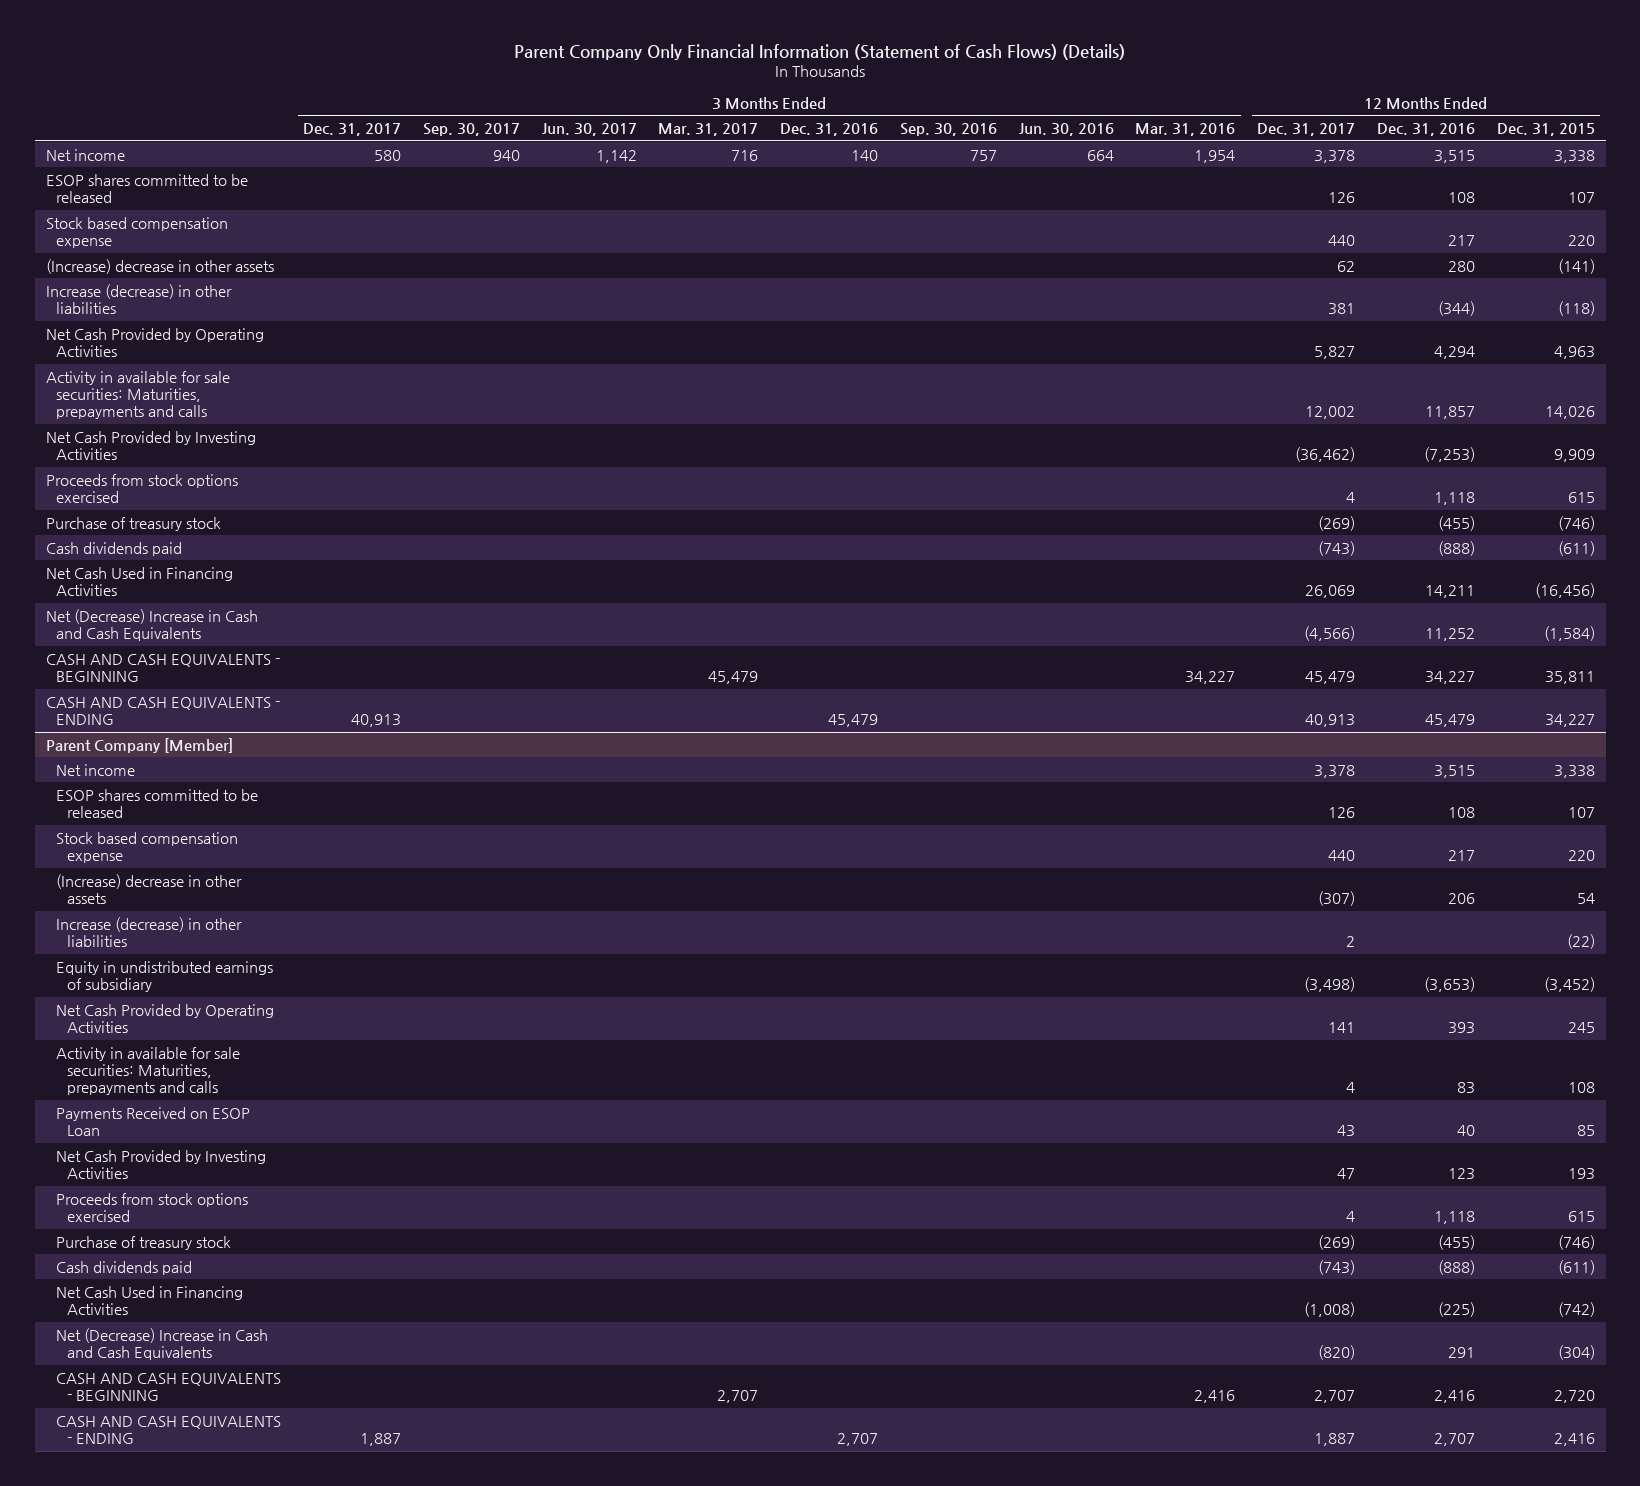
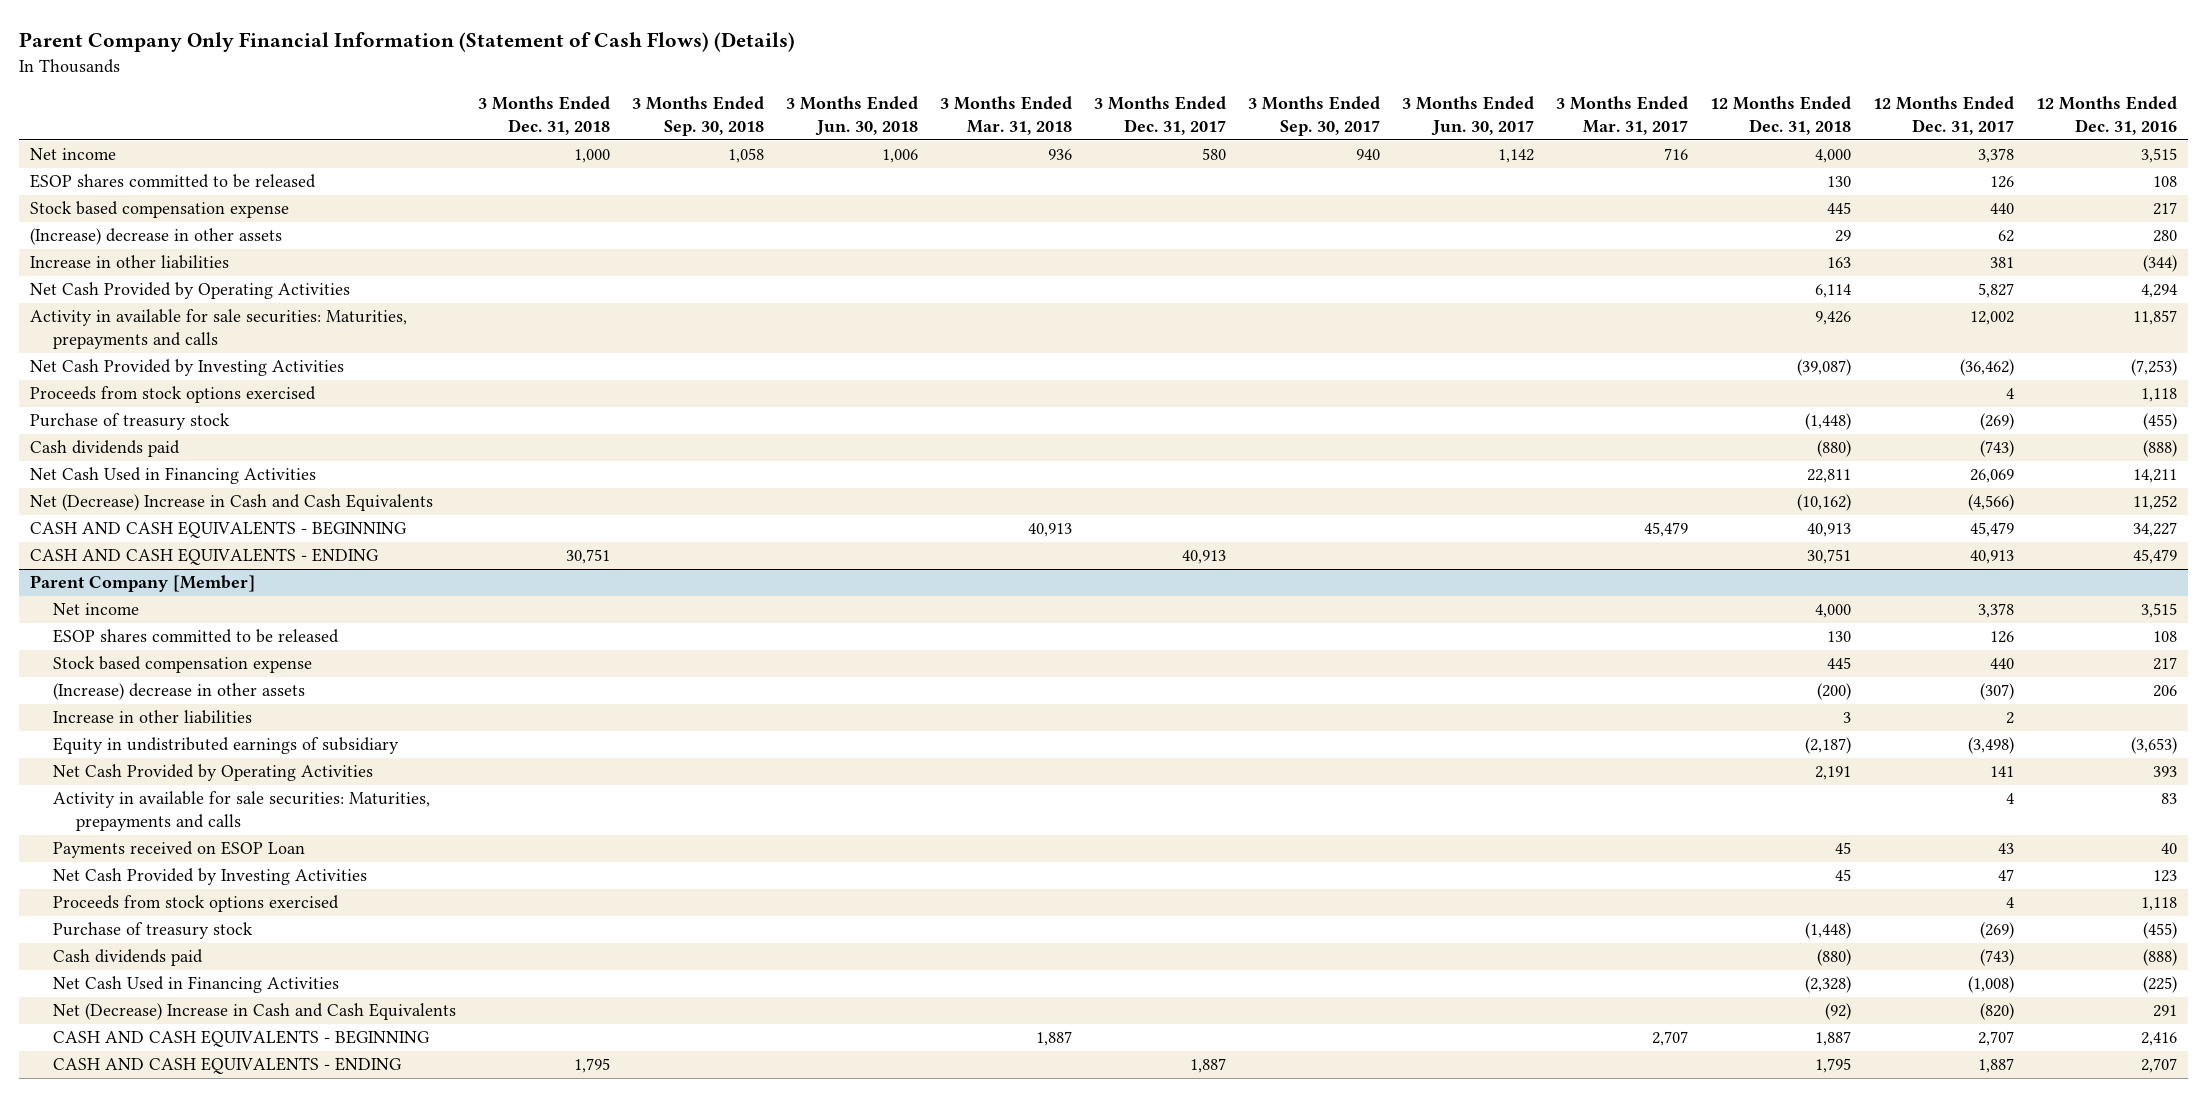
- | 3 Months Ended Dec. 31, 2017 | 3 Months Ended Sep. 30, 2017 | 3 Months Ended Jun. 30, 2017 | 3 Months Ended Mar. 31, 2017 | 3 Months Ended Dec. 31, 2016 | 3 Months Ended Sep. 30, 2016 | 3 Months Ended Jun. 30, 2016 | 3 Months Ended Mar. 31, 2016 | 12 Months Ended Dec. 31, 2017 | 12 Months Ended Dec. 31, 2016 | 12 Months Ended Dec. 31, 2015
+ | 3 Months Ended Dec. 31, 2018 | 3 Months Ended Sep. 30, 2018 | 3 Months Ended Jun. 30, 2018 | 3 Months Ended Mar. 31, 2018 | 3 Months Ended Dec. 31, 2017 | 3 Months Ended Sep. 30, 2017 | 3 Months Ended Jun. 30, 2017 | 3 Months Ended Mar. 31, 2017 | 12 Months Ended Dec. 31, 2018 | 12 Months Ended Dec. 31, 2017 | 12 Months Ended Dec. 31, 2016
- Increase (decrease) in other liabilities | | | | | | | | | 381 | (344) | (118)
+ Increase in other liabilities | | | | | | | | | 163 | 381 | (344)
@ Parent Company [Member]
- Increase (decrease) in other liabilities | | | | | | | | | 2 | | (22)
+ Increase in other liabilities | | | | | | | | | 3 | 2 |
- Payments Received on ESOP Loan | | | | | | | | | 43 | 40 | 85
+ Payments received on ESOP Loan | | | | | | | | | 45 | 43 | 40

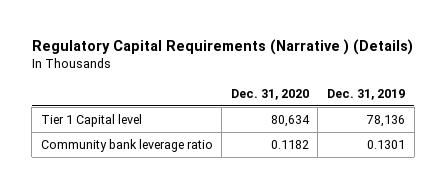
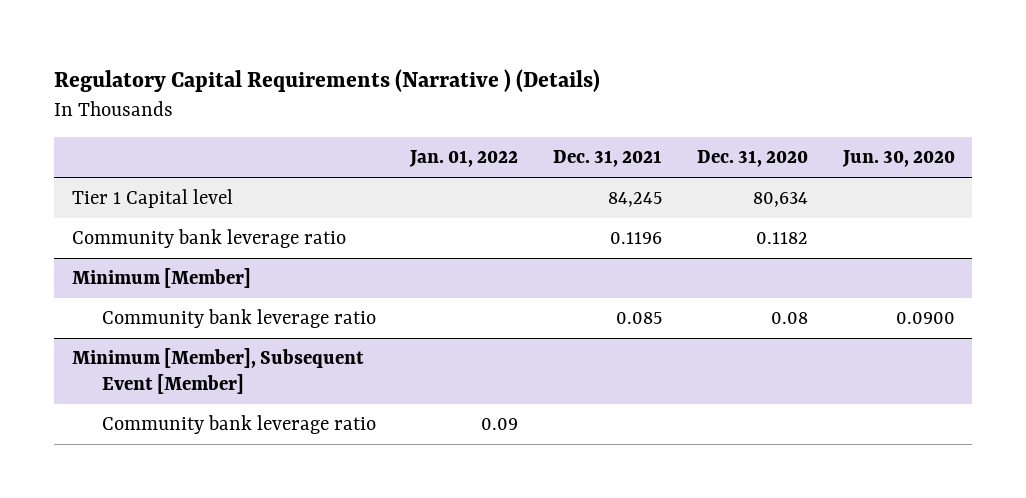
- | Dec. 31, 2020 | Dec. 31, 2019
+ | Jan. 01, 2022 | Dec. 31, 2021 | Dec. 31, 2020 | Jun. 30, 2020
+ Minimum [Member]
+ Community bank leverage ratio | | 0.085 | 0.08 | 0.0900
+ Minimum [Member], Subsequent Event [Member]
+ Community bank leverage ratio | 0.09 | | |

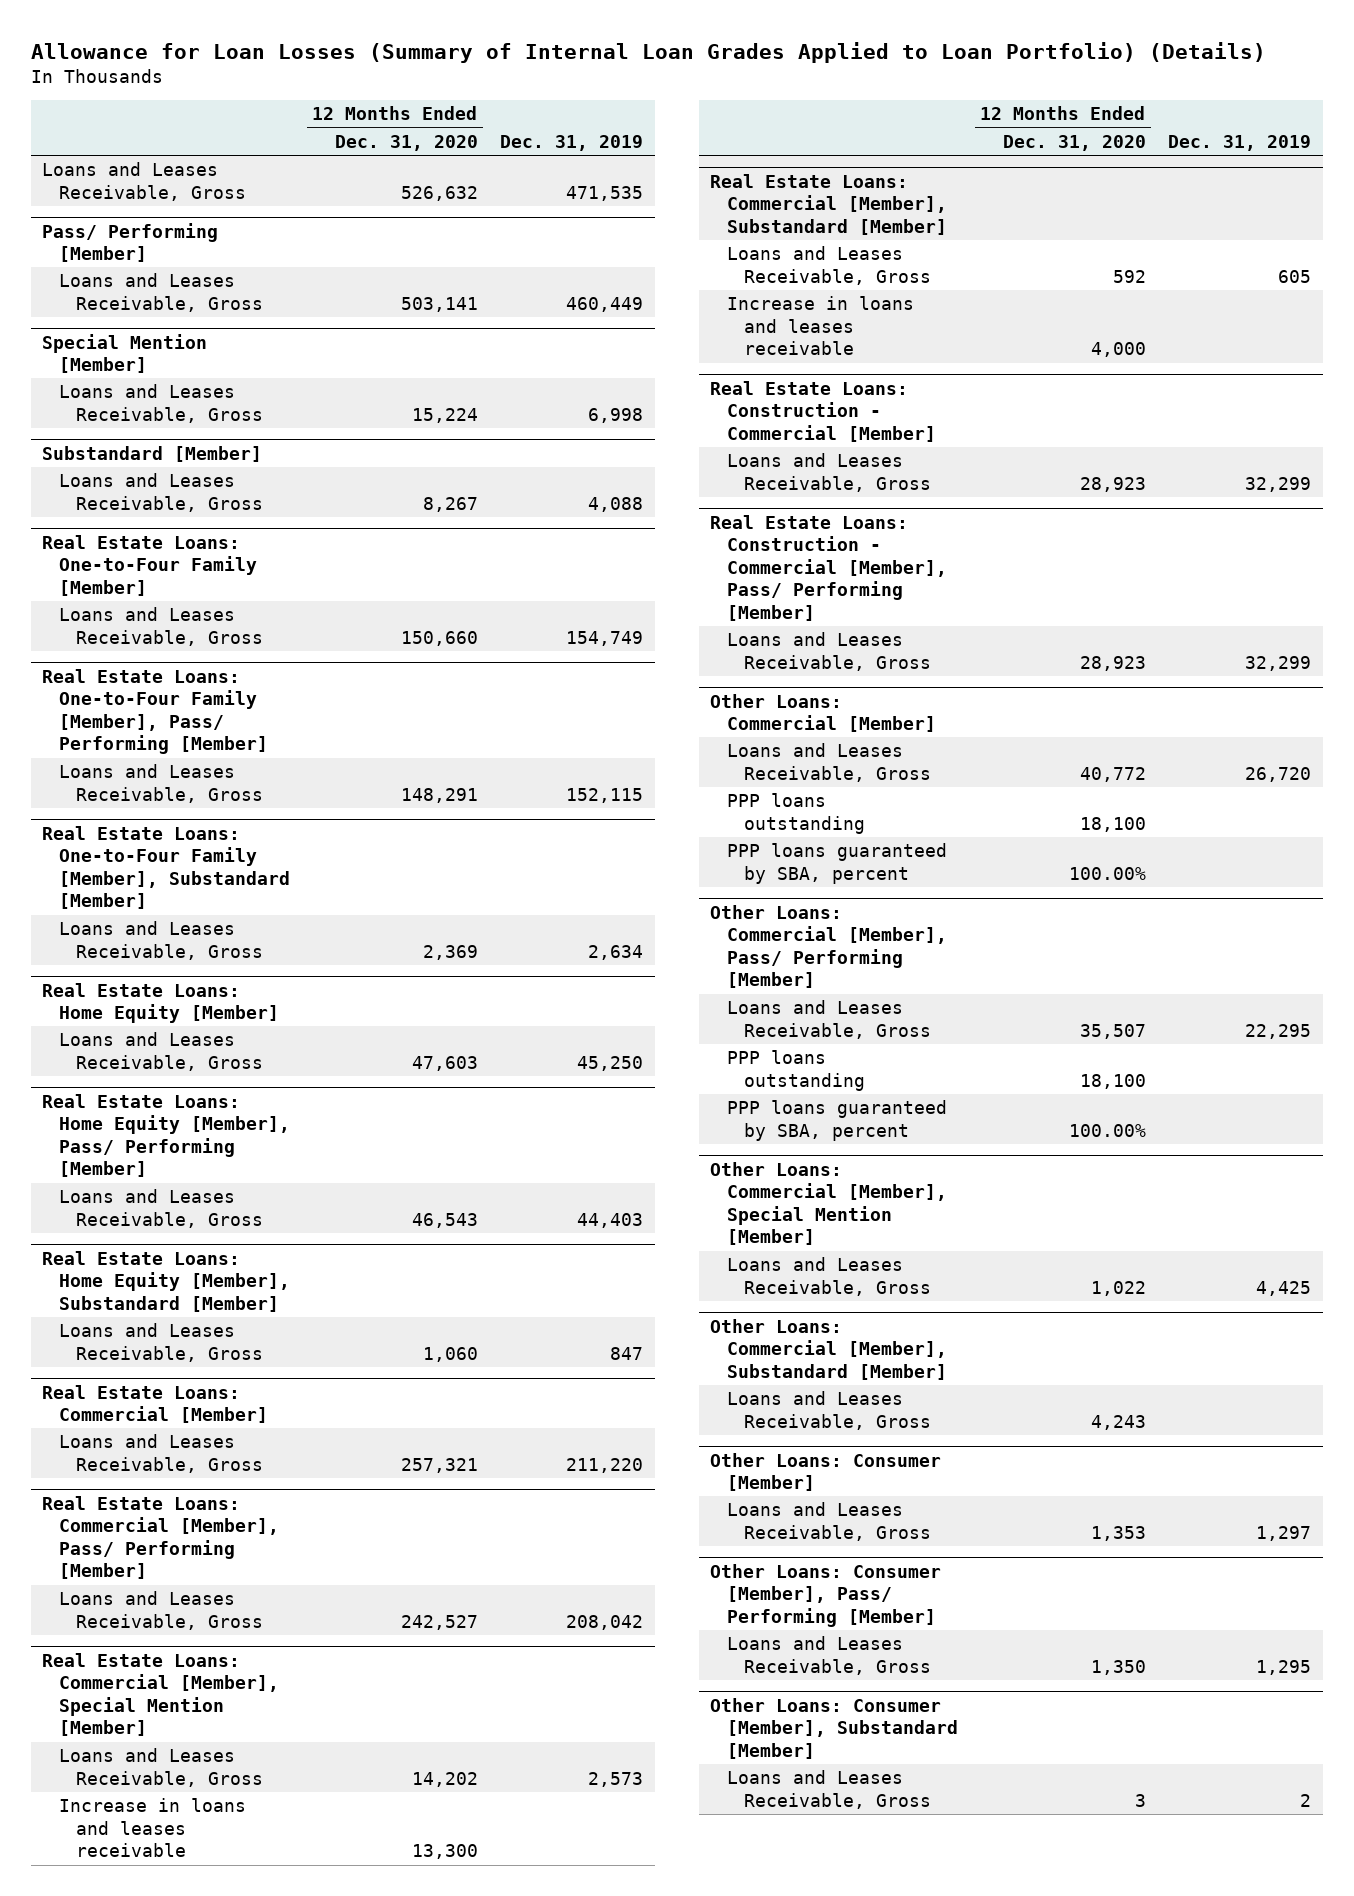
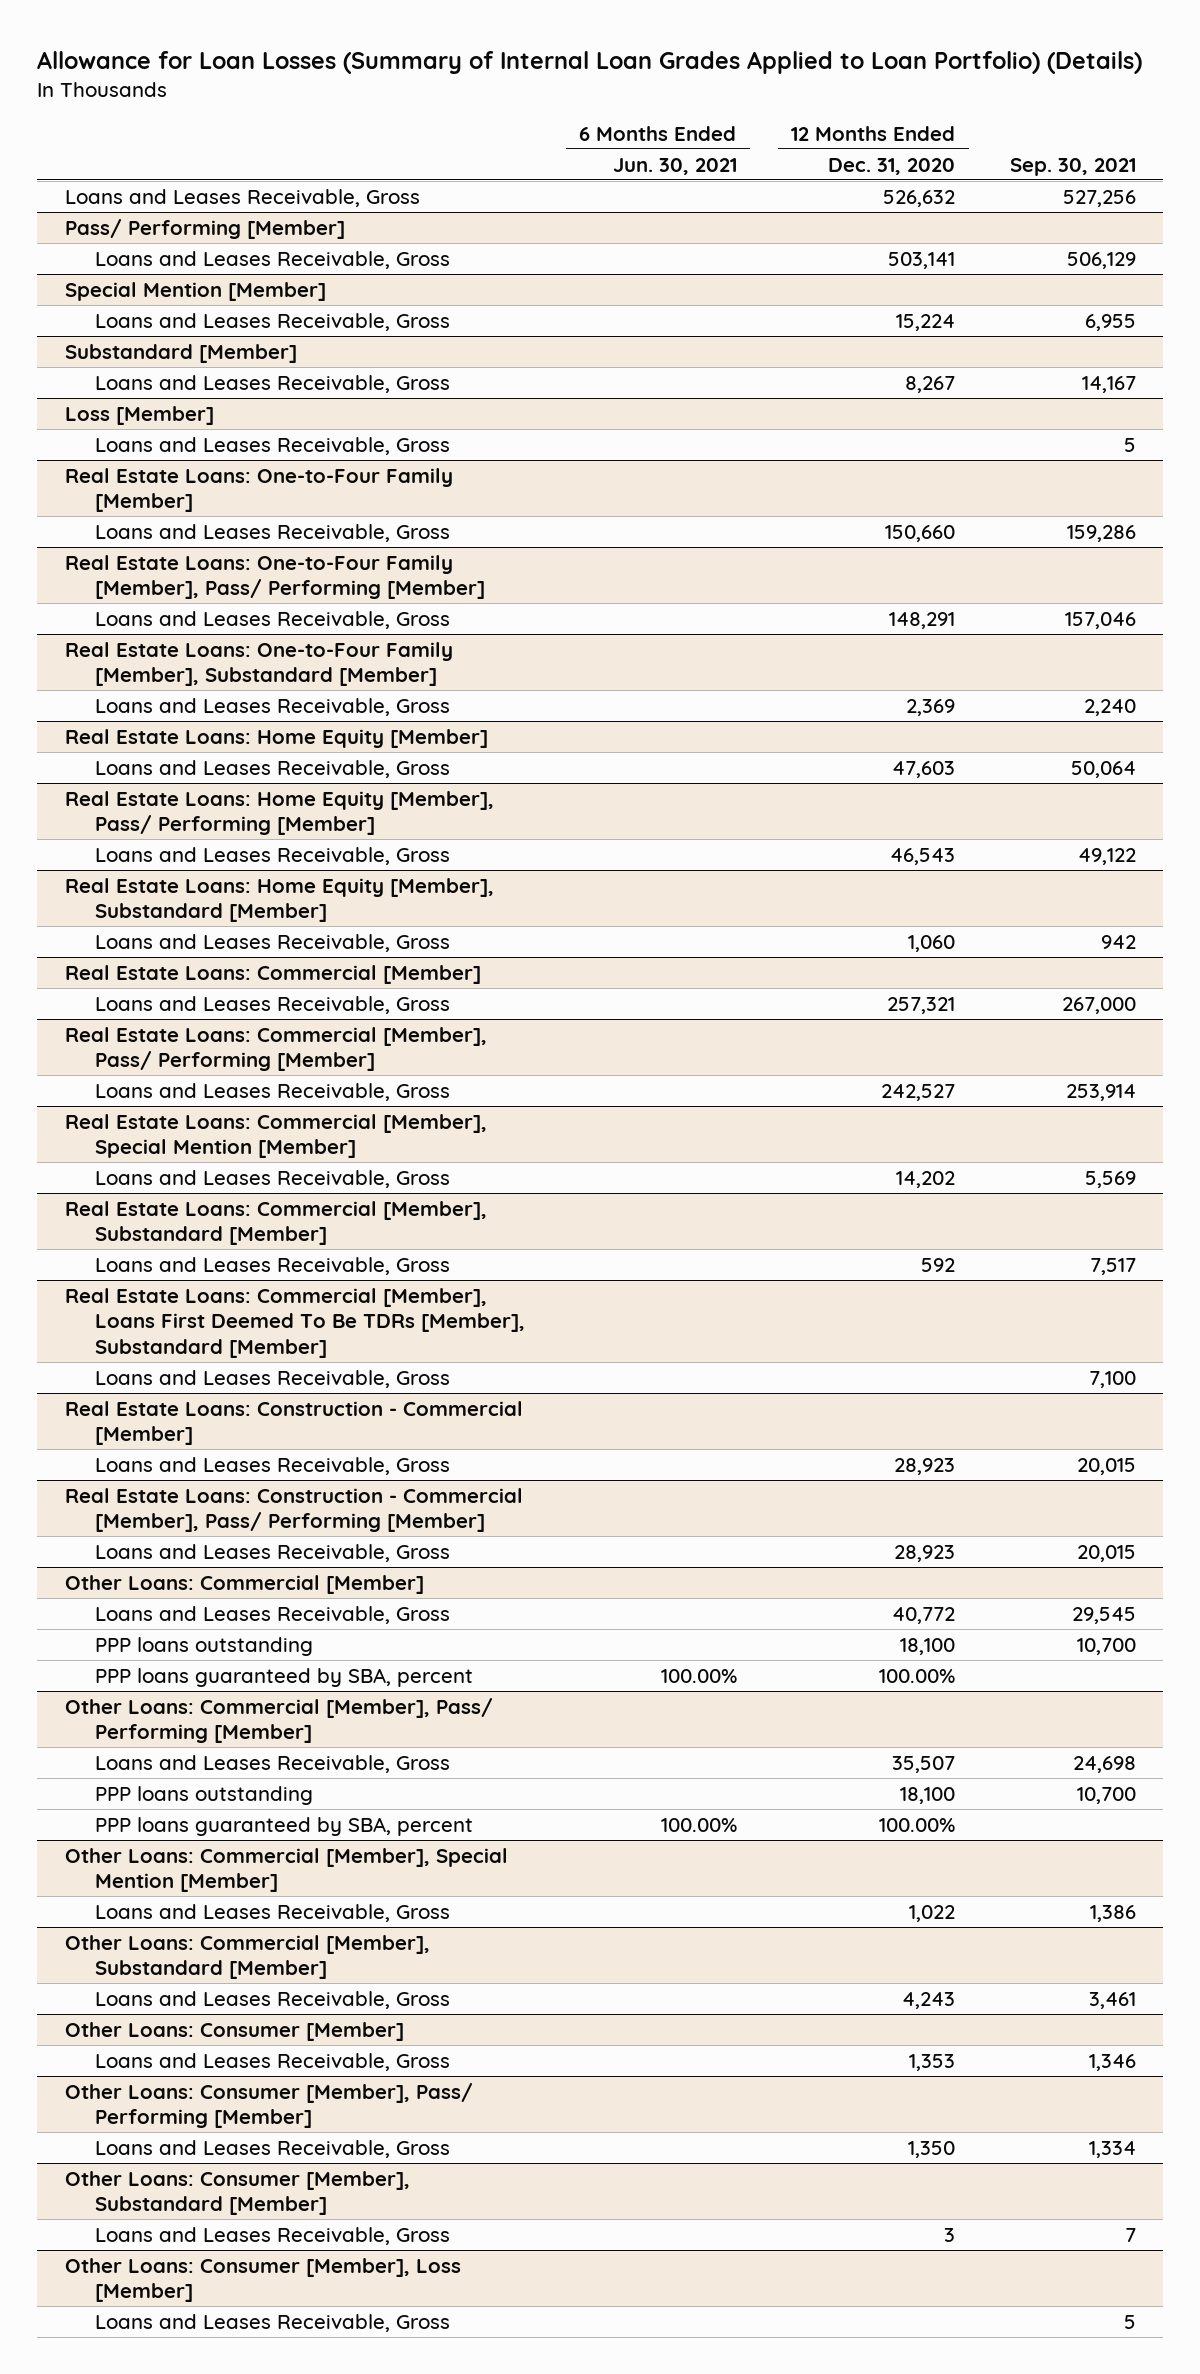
- | 12 Months Ended Dec. 31, 2020 | Dec. 31, 2019
+ | 6 Months Ended Jun. 30, 2021 | 12 Months Ended Dec. 31, 2020 | Sep. 30, 2021
+ Loss [Member]
+ Loans and Leases Receivable, Gross | | | 5
@ Real Estate Loans: Commercial [Member], Special Mention [Member]
- Increase in loans and leases receivable | 13,300 |
@ Real Estate Loans: Commercial [Member], Substandard [Member]
- Increase in loans and leases receivable | 4,000 |
+ Real Estate Loans: Commercial [Member], Loans First Deemed To Be TDRs [Member], Substandard [Member]
+ Loans and Leases Receivable, Gross | | | 7,100
+ Other Loans: Consumer [Member], Loss [Member]
+ Loans and Leases Receivable, Gross | | | 5

